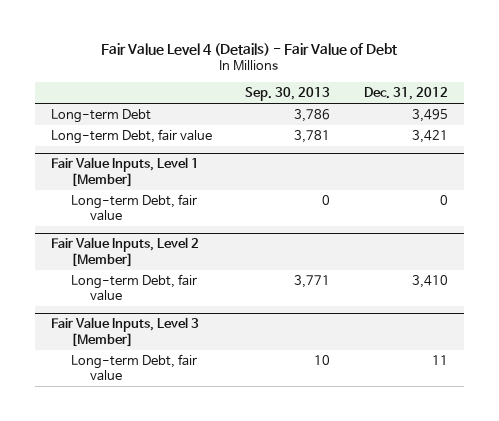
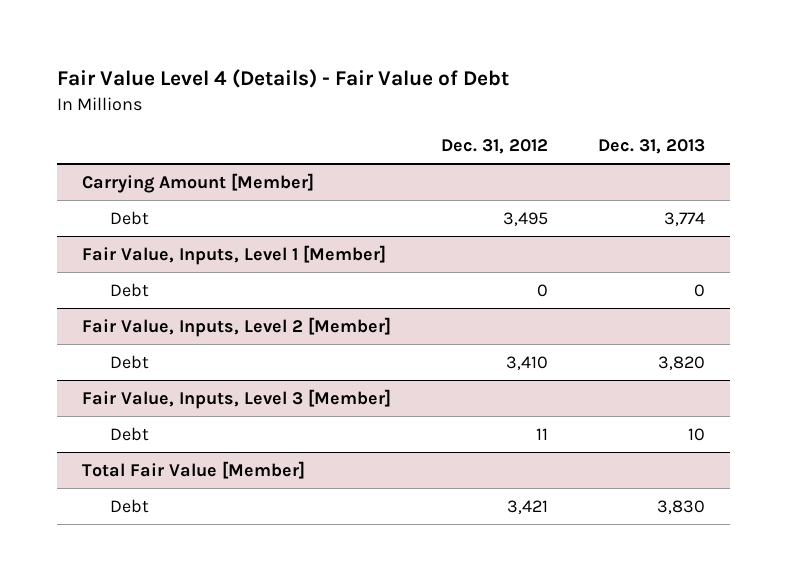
- | Sep. 30, 2013 | Dec. 31, 2012
+ | Dec. 31, 2012 | Dec. 31, 2013
- Long-term Debt | 3,786 | 3,495
- Long-term Debt, fair value | 3,781 | 3,421
- Fair Value Inputs, Level 1 [Member]
- Long-term Debt, fair value | 0 | 0
- Fair Value Inputs, Level 2 [Member]
- Long-term Debt, fair value | 3,771 | 3,410
- Fair Value Inputs, Level 3 [Member]
- Long-term Debt, fair value | 10 | 11
+ Carrying Amount [Member]
+ Debt | 3,495 | 3,774
+ Fair Value, Inputs, Level 1 [Member]
+ Debt | 0 | 0
+ Fair Value, Inputs, Level 2 [Member]
+ Debt | 3,410 | 3,820
+ Fair Value, Inputs, Level 3 [Member]
+ Debt | 11 | 10
+ Total Fair Value [Member]
+ Debt | 3,421 | 3,830

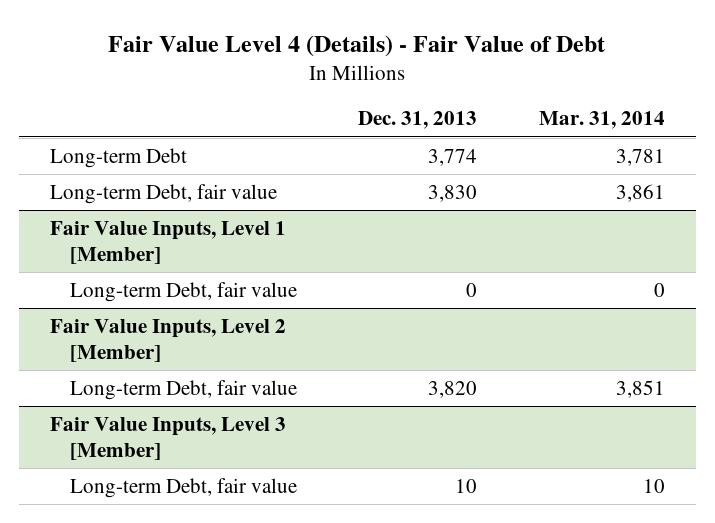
- | Dec. 31, 2012 | Dec. 31, 2013
+ | Dec. 31, 2013 | Mar. 31, 2014
- Carrying Amount [Member]
- Debt | 3,495 | 3,774
- Fair Value, Inputs, Level 1 [Member]
- Debt | 0 | 0
- Fair Value, Inputs, Level 2 [Member]
- Debt | 3,410 | 3,820
- Fair Value, Inputs, Level 3 [Member]
- Debt | 11 | 10
- Total Fair Value [Member]
- Debt | 3,421 | 3,830
+ Long-term Debt | 3,774 | 3,781
+ Long-term Debt, fair value | 3,830 | 3,861
+ Fair Value Inputs, Level 1 [Member]
+ Long-term Debt, fair value | 0 | 0
+ Fair Value Inputs, Level 2 [Member]
+ Long-term Debt, fair value | 3,820 | 3,851
+ Fair Value Inputs, Level 3 [Member]
+ Long-term Debt, fair value | 10 | 10

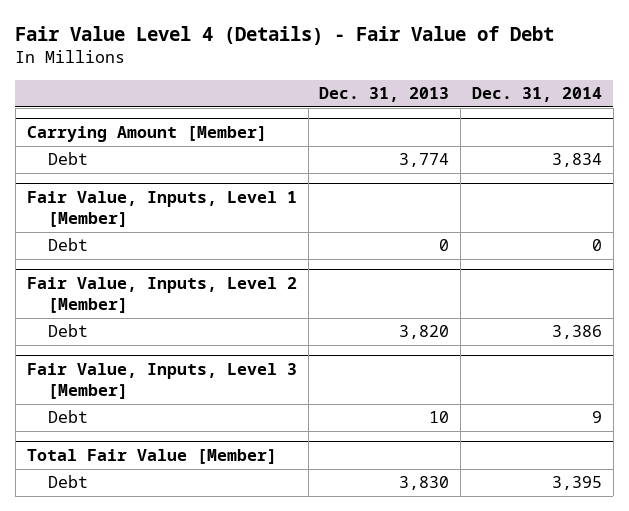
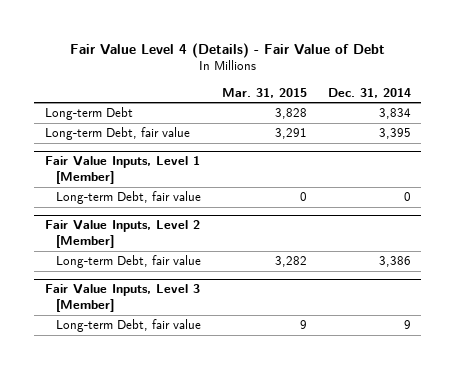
- | Dec. 31, 2013 | Dec. 31, 2014
+ | Mar. 31, 2015 | Dec. 31, 2014
- Carrying Amount [Member]
- Debt | 3,774 | 3,834
- Fair Value, Inputs, Level 1 [Member]
- Debt | 0 | 0
- Fair Value, Inputs, Level 2 [Member]
- Debt | 3,820 | 3,386
- Fair Value, Inputs, Level 3 [Member]
- Debt | 10 | 9
- Total Fair Value [Member]
- Debt | 3,830 | 3,395
+ Long-term Debt | 3,828 | 3,834
+ Long-term Debt, fair value | 3,291 | 3,395
+ Fair Value Inputs, Level 1 [Member]
+ Long-term Debt, fair value | 0 | 0
+ Fair Value Inputs, Level 2 [Member]
+ Long-term Debt, fair value | 3,282 | 3,386
+ Fair Value Inputs, Level 3 [Member]
+ Long-term Debt, fair value | 9 | 9

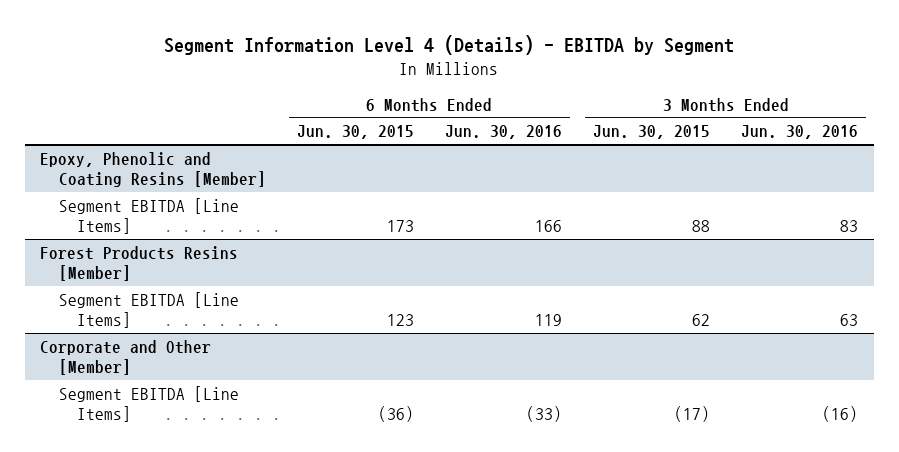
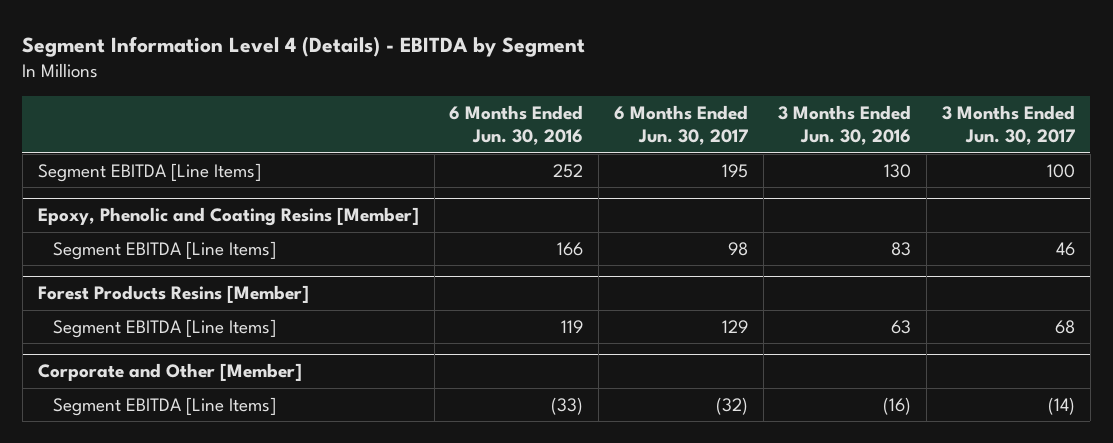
- | 6 Months Ended Jun. 30, 2015 | 6 Months Ended Jun. 30, 2016 | 3 Months Ended Jun. 30, 2015 | 3 Months Ended Jun. 30, 2016
+ | 6 Months Ended Jun. 30, 2016 | 6 Months Ended Jun. 30, 2017 | 3 Months Ended Jun. 30, 2016 | 3 Months Ended Jun. 30, 2017
+ Segment EBITDA [Line Items] | 252 | 195 | 130 | 100

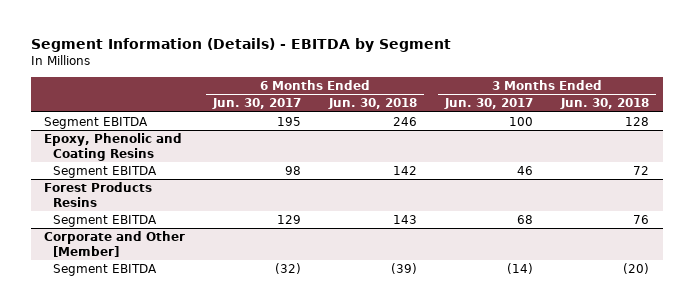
- Segment Information Level 4 (Details) - EBITDA by Segment
+ Segment Information (Details) - EBITDA by Segment
- | 6 Months Ended Jun. 30, 2016 | 6 Months Ended Jun. 30, 2017 | 3 Months Ended Jun. 30, 2016 | 3 Months Ended Jun. 30, 2017
+ | 6 Months Ended Jun. 30, 2017 | 6 Months Ended Jun. 30, 2018 | 3 Months Ended Jun. 30, 2017 | 3 Months Ended Jun. 30, 2018
- Segment EBITDA [Line Items] | 252 | 195 | 130 | 100
- Epoxy, Phenolic and Coating Resins [Member]
- Segment EBITDA [Line Items] | 166 | 98 | 83 | 46
- Forest Products Resins [Member]
- Segment EBITDA [Line Items] | 119 | 129 | 63 | 68
+ Segment EBITDA | 195 | 246 | 100 | 128
+ Epoxy, Phenolic and Coating Resins
+ Segment EBITDA | 98 | 142 | 46 | 72
+ Forest Products Resins
+ Segment EBITDA | 129 | 143 | 68 | 76
@ Corporate and Other [Member]
- Segment EBITDA [Line Items] | (33) | (32) | (16) | (14)
+ Segment EBITDA | (32) | (39) | (14) | (20)

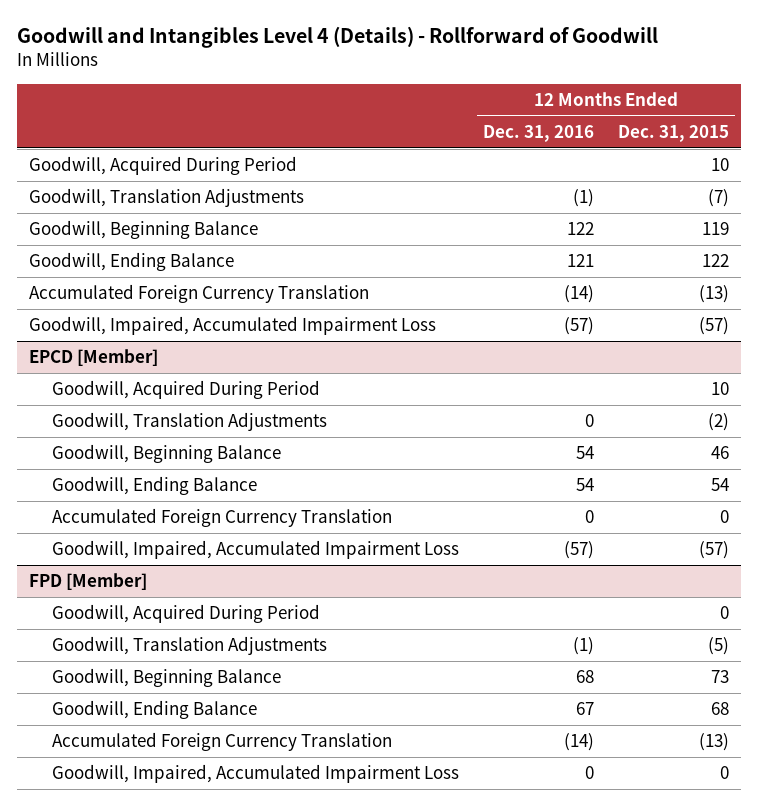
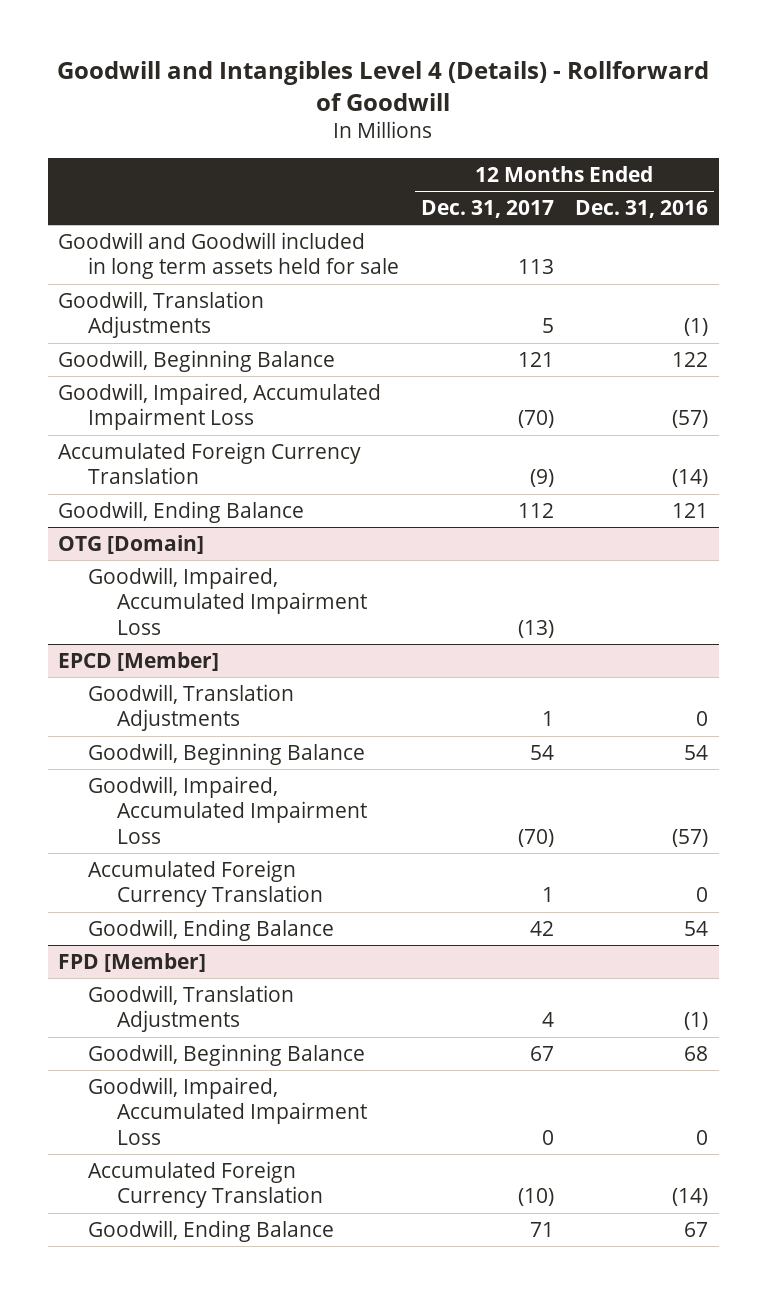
- | 12 Months Ended Dec. 31, 2016 | 12 Months Ended Dec. 31, 2015
+ | 12 Months Ended Dec. 31, 2017 | 12 Months Ended Dec. 31, 2016
- Goodwill, Acquired During Period | | 10
+ Goodwill and Goodwill included in long term assets held for sale | 113 |
moved down: Accumulated Foreign Currency Translation | (9) | (14)
moved down: Goodwill, Ending Balance | 112 | 121
+ OTG [Domain]
+ Goodwill, Impaired, Accumulated Impairment Loss | (13) |
@ EPCD [Member]
- Goodwill, Acquired During Period | | 10
moved down: Accumulated Foreign Currency Translation | 1 | 0
moved down: Goodwill, Ending Balance | 42 | 54
@ FPD [Member]
- Goodwill, Acquired During Period | | 0
moved down: Accumulated Foreign Currency Translation | (10) | (14)
moved down: Goodwill, Ending Balance | 71 | 67

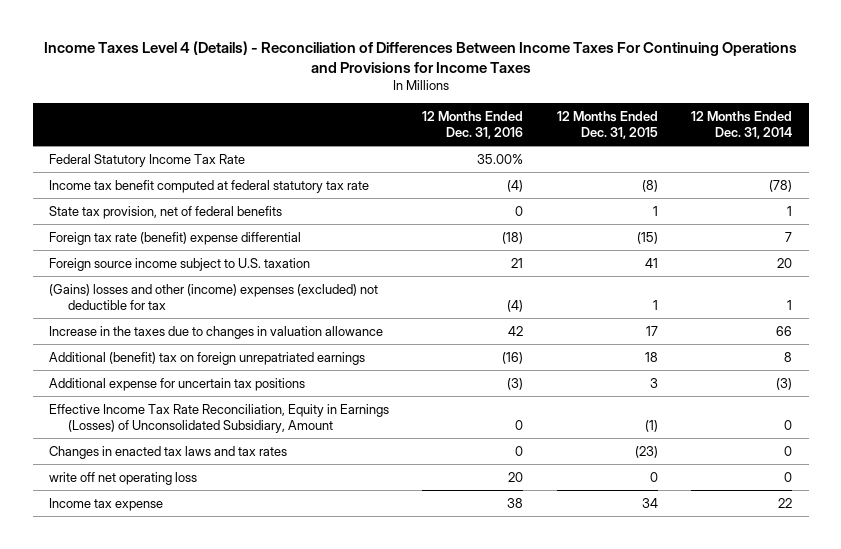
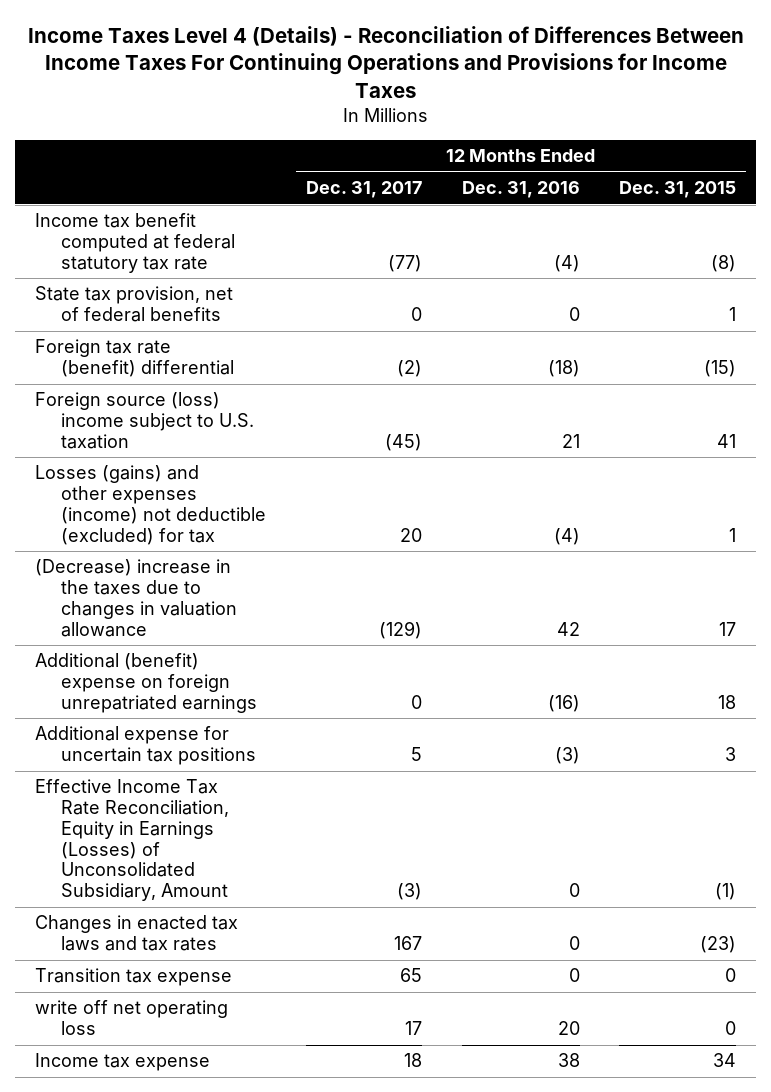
- | 12 Months Ended Dec. 31, 2016 | 12 Months Ended Dec. 31, 2015 | 12 Months Ended Dec. 31, 2014
+ | 12 Months Ended Dec. 31, 2017 | 12 Months Ended Dec. 31, 2016 | 12 Months Ended Dec. 31, 2015
- Federal Statutory Income Tax Rate | 35.00% | |
- Foreign tax rate (benefit) expense differential | (18) | (15) | 7
- Foreign source income subject to U.S. taxation | 21 | 41 | 20
- (Gains) losses and other (income) expenses (excluded) not deductible for tax | (4) | 1 | 1
- Increase in the taxes due to changes in valuation allowance | 42 | 17 | 66
- Additional (benefit) tax on foreign unrepatriated earnings | (16) | 18 | 8
+ Foreign tax rate (benefit) differential | (2) | (18) | (15)
+ Foreign source (loss) income subject to U.S. taxation | (45) | 21 | 41
+ Losses (gains) and other expenses (income) not deductible (excluded) for tax | 20 | (4) | 1
+ (Decrease) increase in the taxes due to changes in valuation allowance | (129) | 42 | 17
+ Additional (benefit) expense on foreign unrepatriated earnings | 0 | (16) | 18
+ Transition tax expense | 65 | 0 | 0

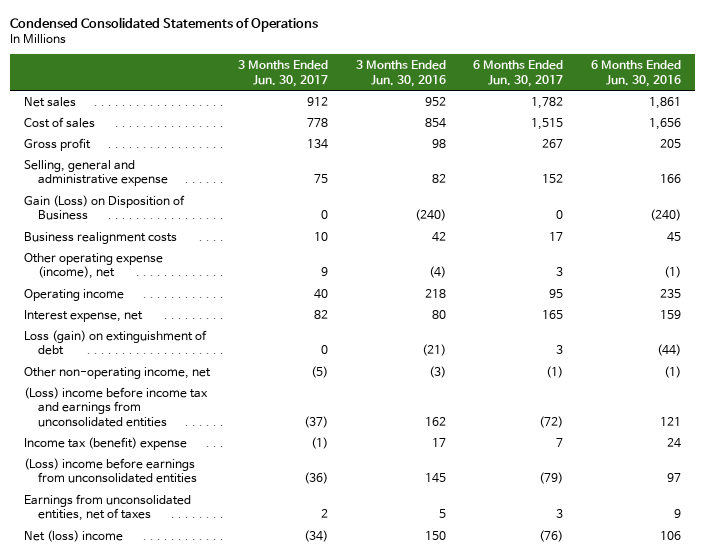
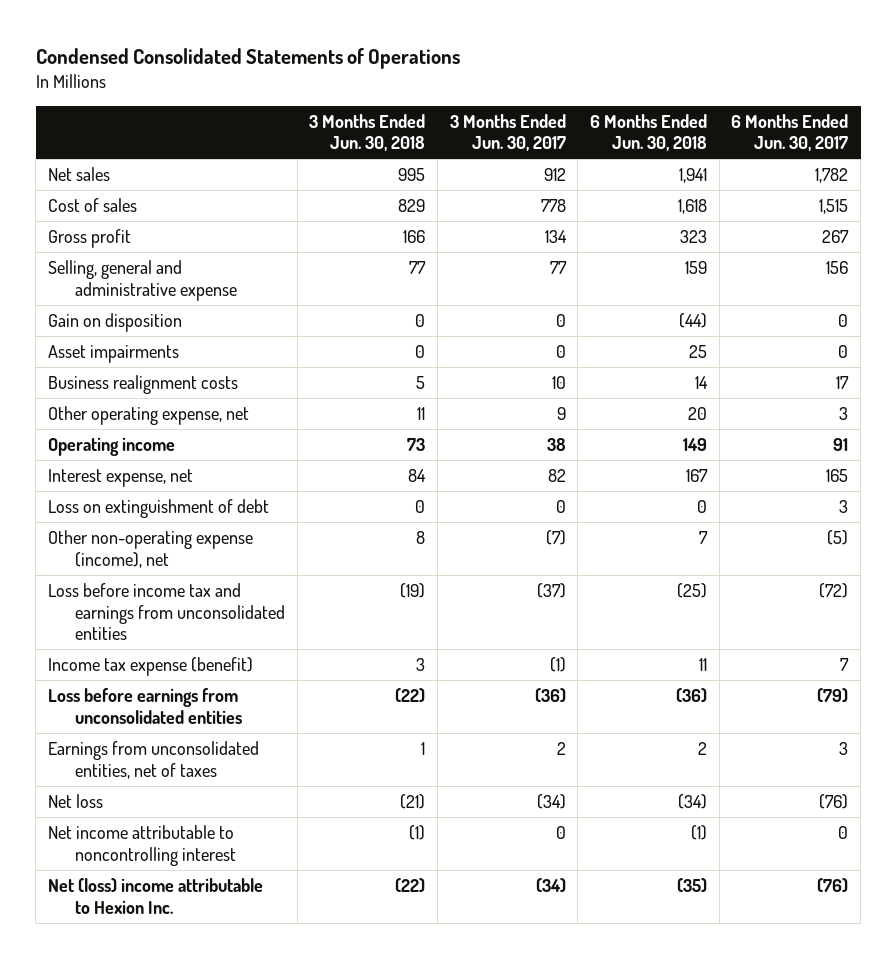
- | 3 Months Ended Jun. 30, 2017 | 3 Months Ended Jun. 30, 2016 | 6 Months Ended Jun. 30, 2017 | 6 Months Ended Jun. 30, 2016
+ | 3 Months Ended Jun. 30, 2018 | 3 Months Ended Jun. 30, 2017 | 6 Months Ended Jun. 30, 2018 | 6 Months Ended Jun. 30, 2017
- Selling, general and administrative expense | 75 | 82 | 152 | 166
- Gain (Loss) on Disposition of Business | 0 | (240) | 0 | (240)
+ Selling, general and administrative expense | 77 | 77 | 159 | 156
+ Gain on disposition | 0 | 0 | (44) | 0
+ Asset impairments | 0 | 0 | 25 | 0
- Other operating expense (income), net | 9 | (4) | 3 | (1)
- Operating income | 40 | 218 | 95 | 235
+ Other operating expense, net | 11 | 9 | 20 | 3
+ Operating income | 73 | 38 | 149 | 91
- Loss (gain) on extinguishment of debt | 0 | (21) | 3 | (44)
- Other non-operating income, net | (5) | (3) | (1) | (1)
- (Loss) income before income tax and earnings from unconsolidated entities | (37) | 162 | (72) | 121
- Income tax (benefit) expense | (1) | 17 | 7 | 24
- (Loss) income before earnings from unconsolidated entities | (36) | 145 | (79) | 97
+ Loss on extinguishment of debt | 0 | 0 | 0 | 3
+ Other non-operating expense (income), net | 8 | (7) | 7 | (5)
+ Loss before income tax and earnings from unconsolidated entities | (19) | (37) | (25) | (72)
+ Income tax expense (benefit) | 3 | (1) | 11 | 7
+ Loss before earnings from unconsolidated entities | (22) | (36) | (36) | (79)
- Net (loss) income | (34) | 150 | (76) | 106
+ Net loss | (21) | (34) | (34) | (76)
+ Net income attributable to noncontrolling interest | (1) | 0 | (1) | 0
+ Net (loss) income attributable to Hexion Inc. | (22) | (34) | (35) | (76)

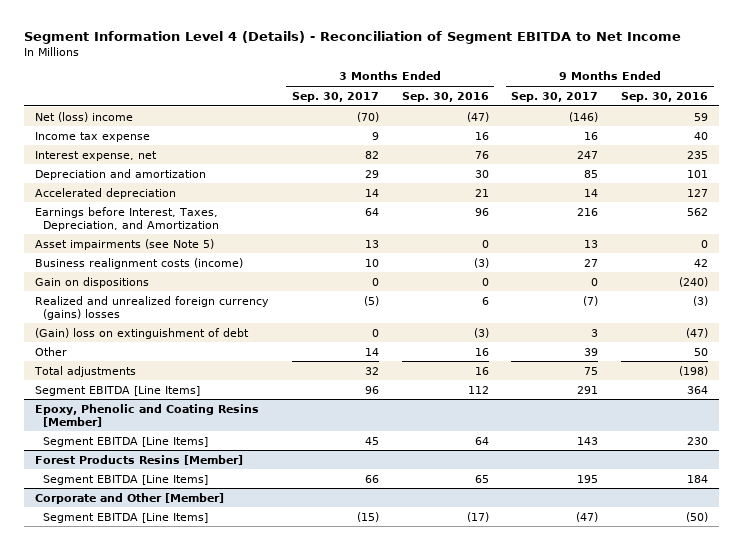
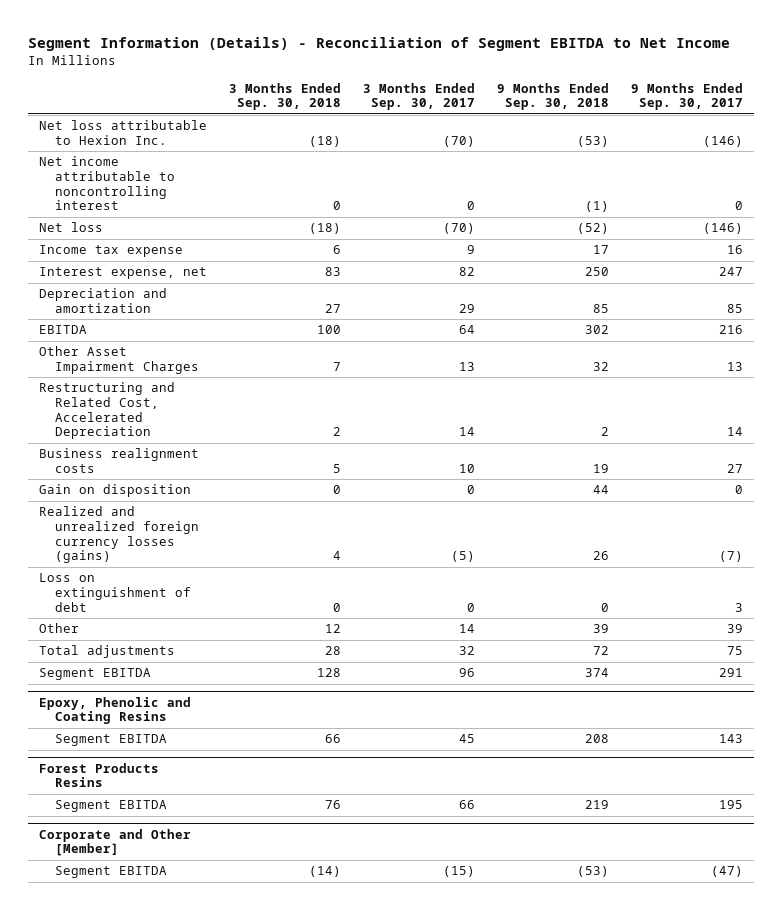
- Segment Information Level 4 (Details) - Reconciliation of Segment EBITDA to Net Income
+ Segment Information (Details) - Reconciliation of Segment EBITDA to Net Income
- | 3 Months Ended Sep. 30, 2017 | 3 Months Ended Sep. 30, 2016 | 9 Months Ended Sep. 30, 2017 | 9 Months Ended Sep. 30, 2016
+ | 3 Months Ended Sep. 30, 2018 | 3 Months Ended Sep. 30, 2017 | 9 Months Ended Sep. 30, 2018 | 9 Months Ended Sep. 30, 2017
- Net (loss) income | (70) | (47) | (146) | 59
+ Net loss attributable to Hexion Inc. | (18) | (70) | (53) | (146)
+ Net income attributable to noncontrolling interest | 0 | 0 | (1) | 0
+ Net loss | (18) | (70) | (52) | (146)
- Accelerated depreciation | 14 | 21 | 14 | 127
- Earnings before Interest, Taxes, Depreciation, and Amortization | 64 | 96 | 216 | 562
- Asset impairments (see Note 5) | 13 | 0 | 13 | 0
- Business realignment costs (income) | 10 | (3) | 27 | 42
- Gain on dispositions | 0 | 0 | 0 | (240)
- Realized and unrealized foreign currency (gains) losses | (5) | 6 | (7) | (3)
- (Gain) loss on extinguishment of debt | 0 | (3) | 3 | (47)
+ EBITDA | 100 | 64 | 302 | 216
+ Other Asset Impairment Charges | 7 | 13 | 32 | 13
+ Restructuring and Related Cost, Accelerated Depreciation | 2 | 14 | 2 | 14
+ Business realignment costs | 5 | 10 | 19 | 27
+ Gain on disposition | 0 | 0 | 44 | 0
+ Realized and unrealized foreign currency losses (gains) | 4 | (5) | 26 | (7)
+ Loss on extinguishment of debt | 0 | 0 | 0 | 3
- Segment EBITDA [Line Items] | 96 | 112 | 291 | 364
- Epoxy, Phenolic and Coating Resins [Member]
- Segment EBITDA [Line Items] | 45 | 64 | 143 | 230
- Forest Products Resins [Member]
- Segment EBITDA [Line Items] | 66 | 65 | 195 | 184
+ Segment EBITDA | 128 | 96 | 374 | 291
+ Epoxy, Phenolic and Coating Resins
+ Segment EBITDA | 66 | 45 | 208 | 143
+ Forest Products Resins
+ Segment EBITDA | 76 | 66 | 219 | 195
@ Corporate and Other [Member]
- Segment EBITDA [Line Items] | (15) | (17) | (47) | (50)
+ Segment EBITDA | (14) | (15) | (53) | (47)

